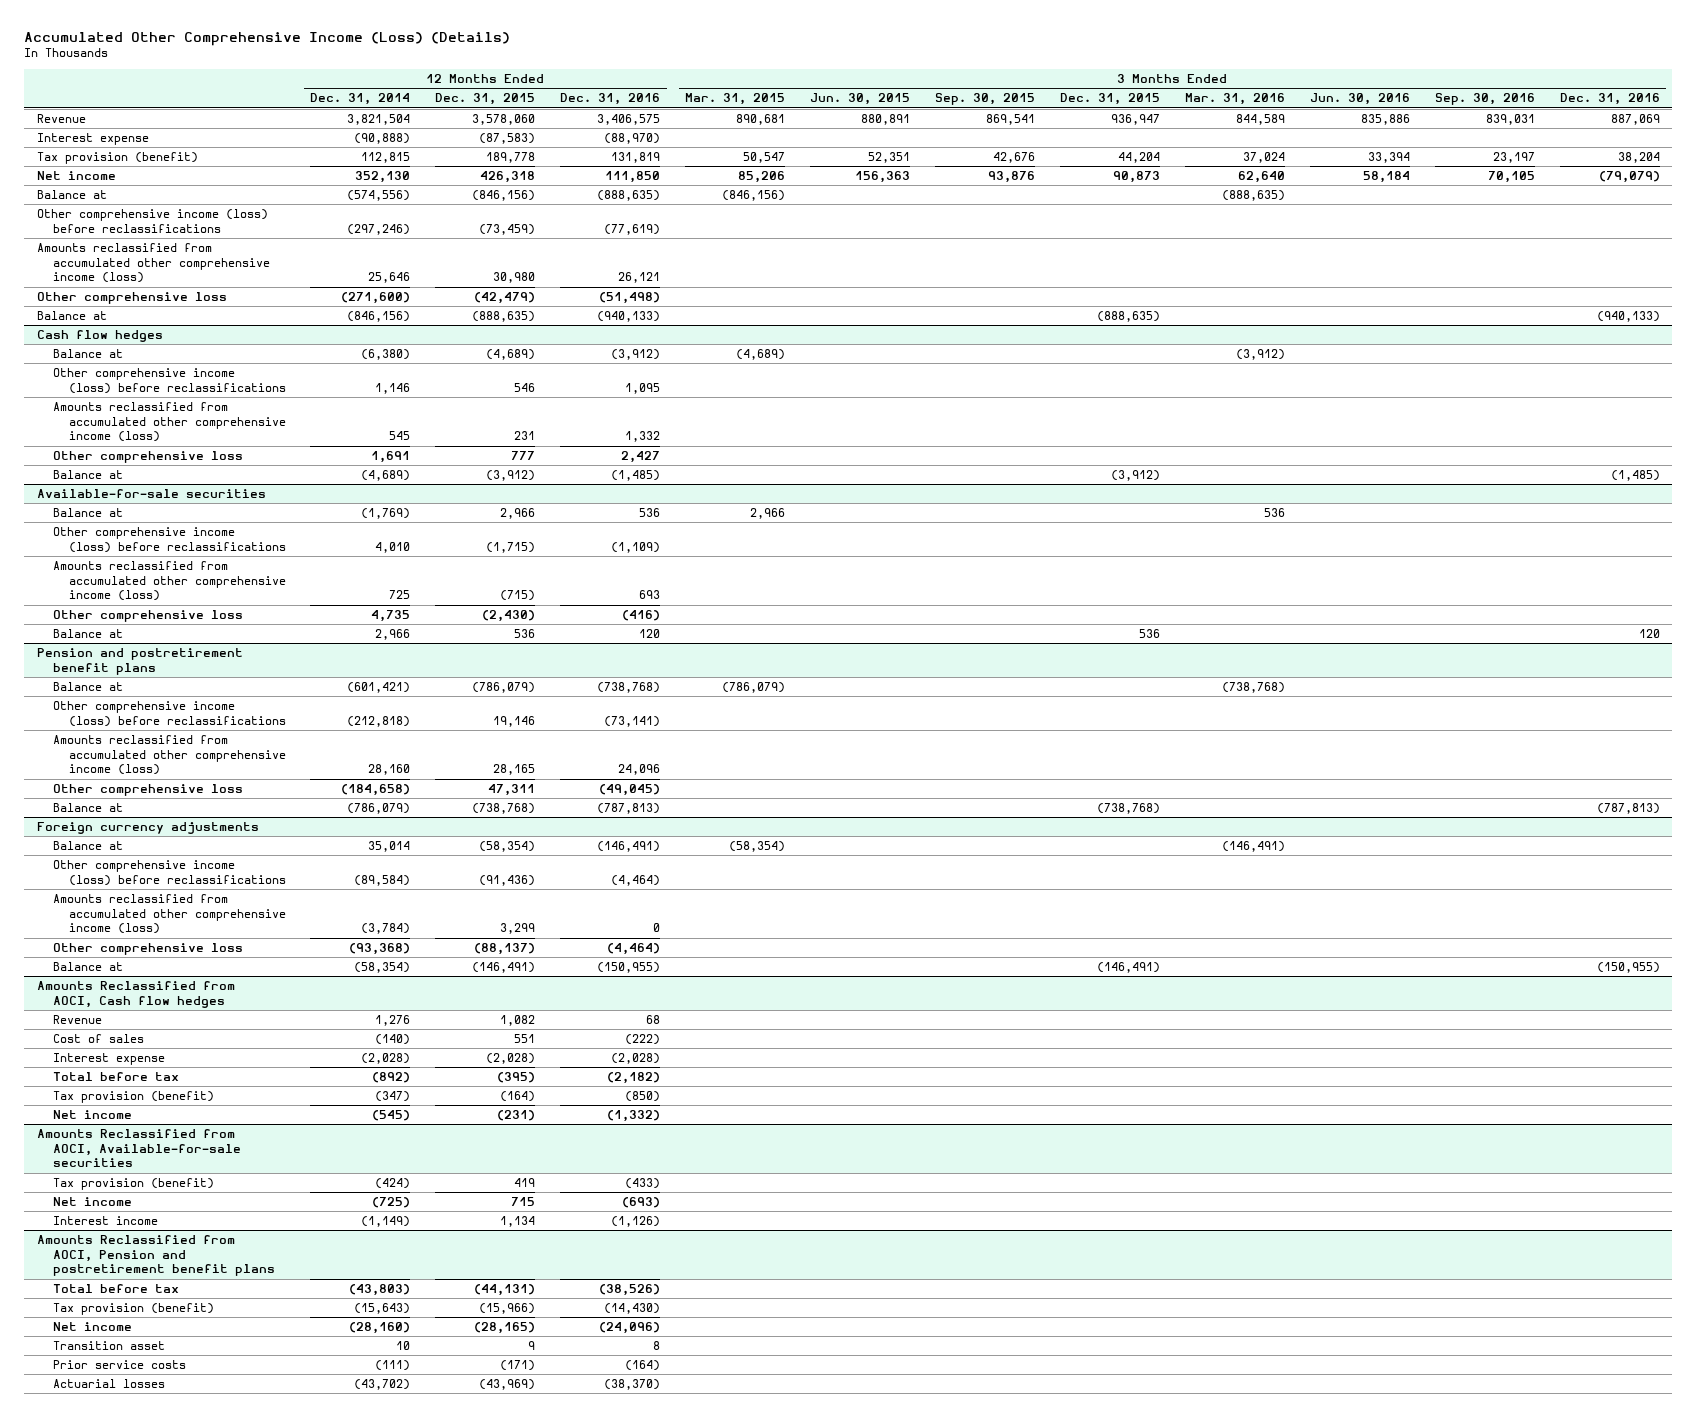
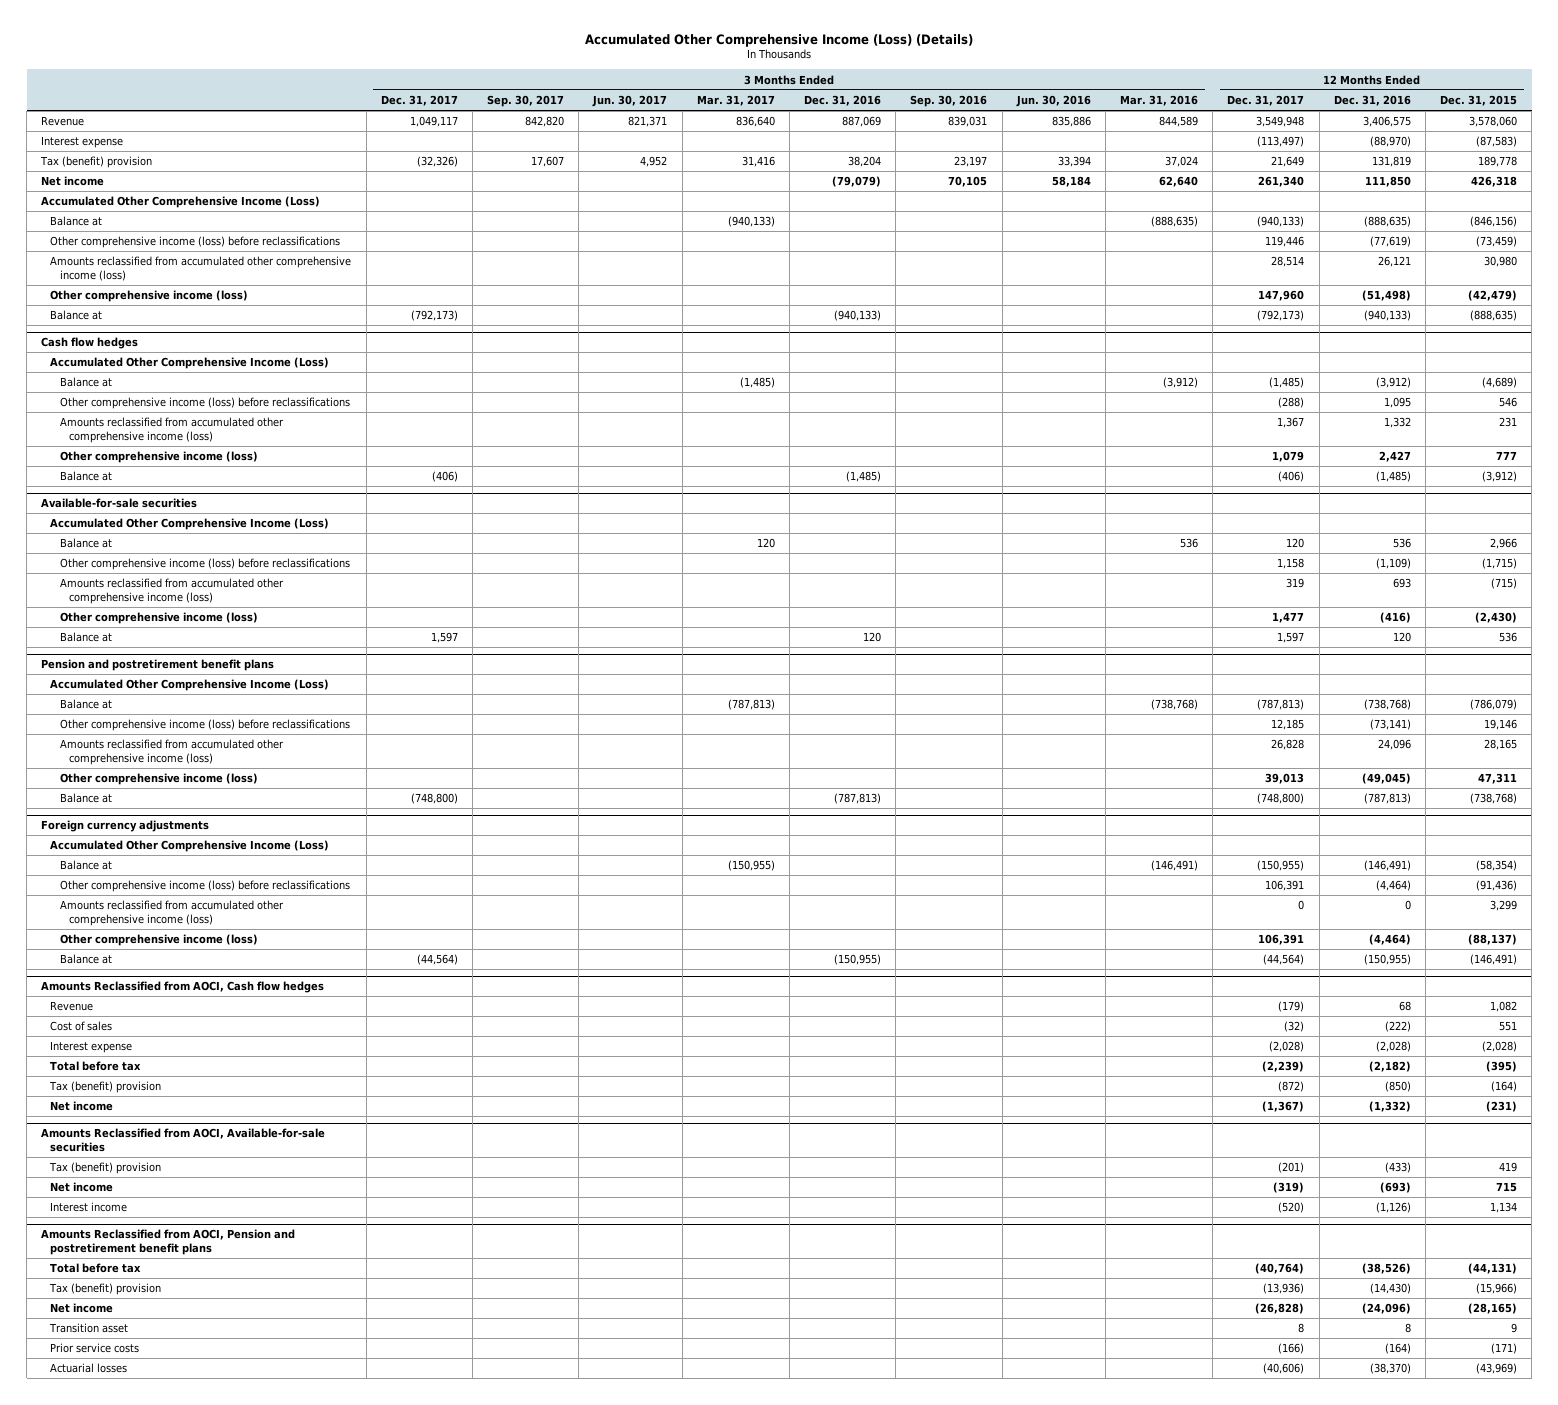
- | 12 Months Ended Dec. 31, 2014 | 12 Months Ended Dec. 31, 2015 | 12 Months Ended Dec. 31, 2016 | 3 Months Ended Mar. 31, 2015 | 3 Months Ended Jun. 30, 2015 | 3 Months Ended Sep. 30, 2015 | 3 Months Ended Dec. 31, 2015 | 3 Months Ended Mar. 31, 2016 | 3 Months Ended Jun. 30, 2016 | 3 Months Ended Sep. 30, 2016 | 3 Months Ended Dec. 31, 2016
+ | 3 Months Ended Dec. 31, 2017 | 3 Months Ended Sep. 30, 2017 | 3 Months Ended Jun. 30, 2017 | 3 Months Ended Mar. 31, 2017 | 3 Months Ended Dec. 31, 2016 | 3 Months Ended Sep. 30, 2016 | 3 Months Ended Jun. 30, 2016 | 3 Months Ended Mar. 31, 2016 | 12 Months Ended Dec. 31, 2017 | 12 Months Ended Dec. 31, 2016 | 12 Months Ended Dec. 31, 2015
- Tax provision (benefit) | 112,815 | 189,778 | 131,819 | 50,547 | 52,351 | 42,676 | 44,204 | 37,024 | 33,394 | 23,197 | 38,204
+ Tax (benefit) provision | (32,326) | 17,607 | 4,952 | 31,416 | 38,204 | 23,197 | 33,394 | 37,024 | 21,649 | 131,819 | 189,778
+ Accumulated Other Comprehensive Income (Loss)
- Other comprehensive loss | (271,600) | (42,479) | (51,498) | | | | | | | |
+ Other comprehensive income (loss) | | | | | | | | | 147,960 | (51,498) | (42,479)
@ Cash flow hedges
+ Accumulated Other Comprehensive Income (Loss)
- Other comprehensive loss | 1,691 | 777 | 2,427 | | | | | | | |
+ Other comprehensive income (loss) | | | | | | | | | 1,079 | 2,427 | 777
@ Available-for-sale securities
+ Accumulated Other Comprehensive Income (Loss)
- Other comprehensive loss | 4,735 | (2,430) | (416) | | | | | | | |
+ Other comprehensive income (loss) | | | | | | | | | 1,477 | (416) | (2,430)
@ Pension and postretirement benefit plans
+ Accumulated Other Comprehensive Income (Loss)
- Other comprehensive loss | (184,658) | 47,311 | (49,045) | | | | | | | |
+ Other comprehensive income (loss) | | | | | | | | | 39,013 | (49,045) | 47,311
@ Foreign currency adjustments
+ Accumulated Other Comprehensive Income (Loss)
- Other comprehensive loss | (93,368) | (88,137) | (4,464) | | | | | | | |
+ Other comprehensive income (loss) | | | | | | | | | 106,391 | (4,464) | (88,137)
@ Amounts Reclassified from AOCI, Cash flow hedges
- Tax provision (benefit) | (347) | (164) | (850) | | | | | | | |
+ Tax (benefit) provision | | | | | | | | | (872) | (850) | (164)
@ Amounts Reclassified from AOCI, Available-for-sale securities
- Tax provision (benefit) | (424) | 419 | (433) | | | | | | | |
+ Tax (benefit) provision | | | | | | | | | (201) | (433) | 419
@ Amounts Reclassified from AOCI, Pension and postretirement benefit plans
- Tax provision (benefit) | (15,643) | (15,966) | (14,430) | | | | | | | |
+ Tax (benefit) provision | | | | | | | | | (13,936) | (14,430) | (15,966)

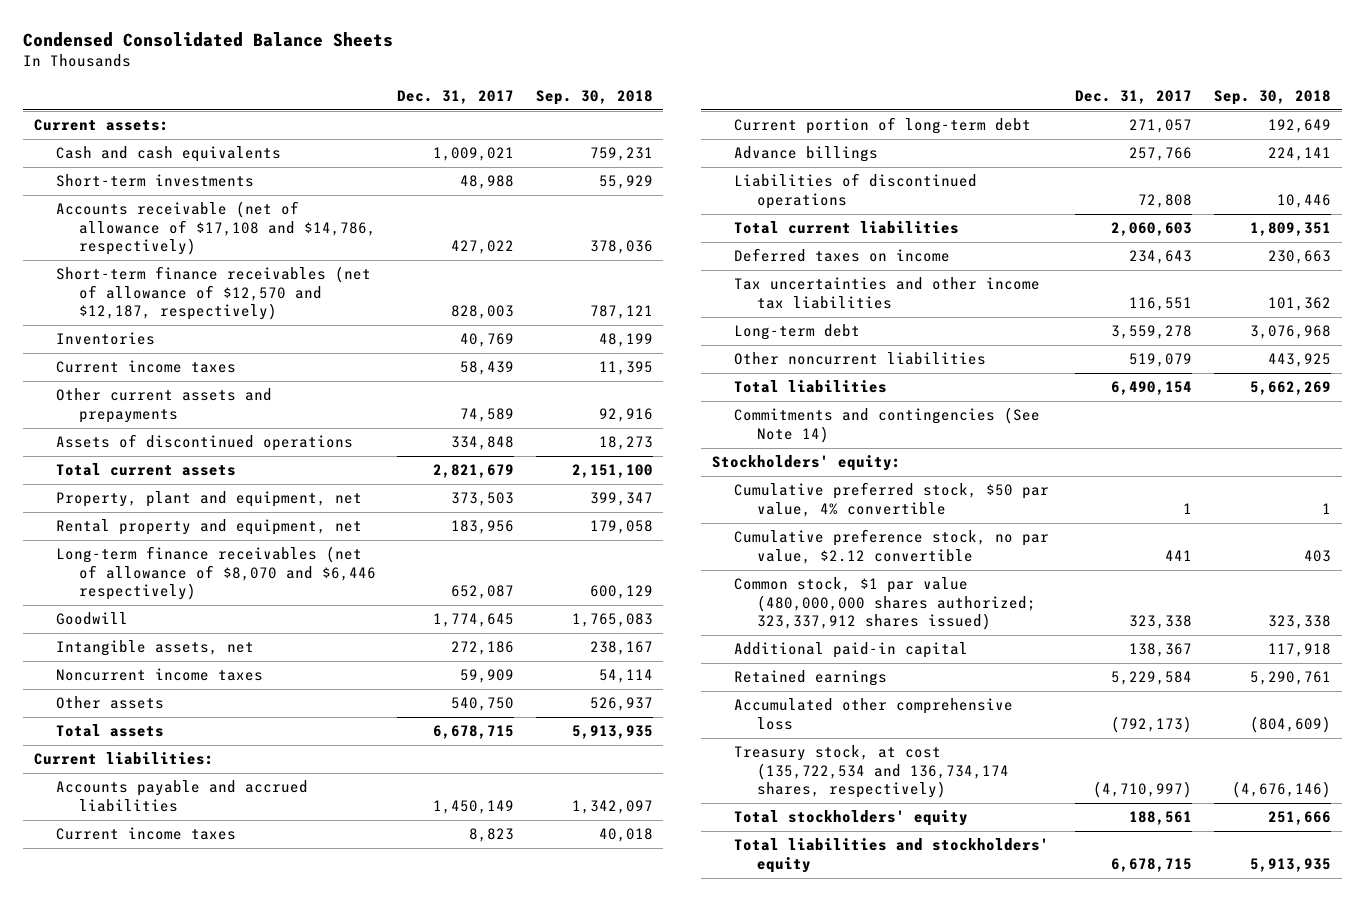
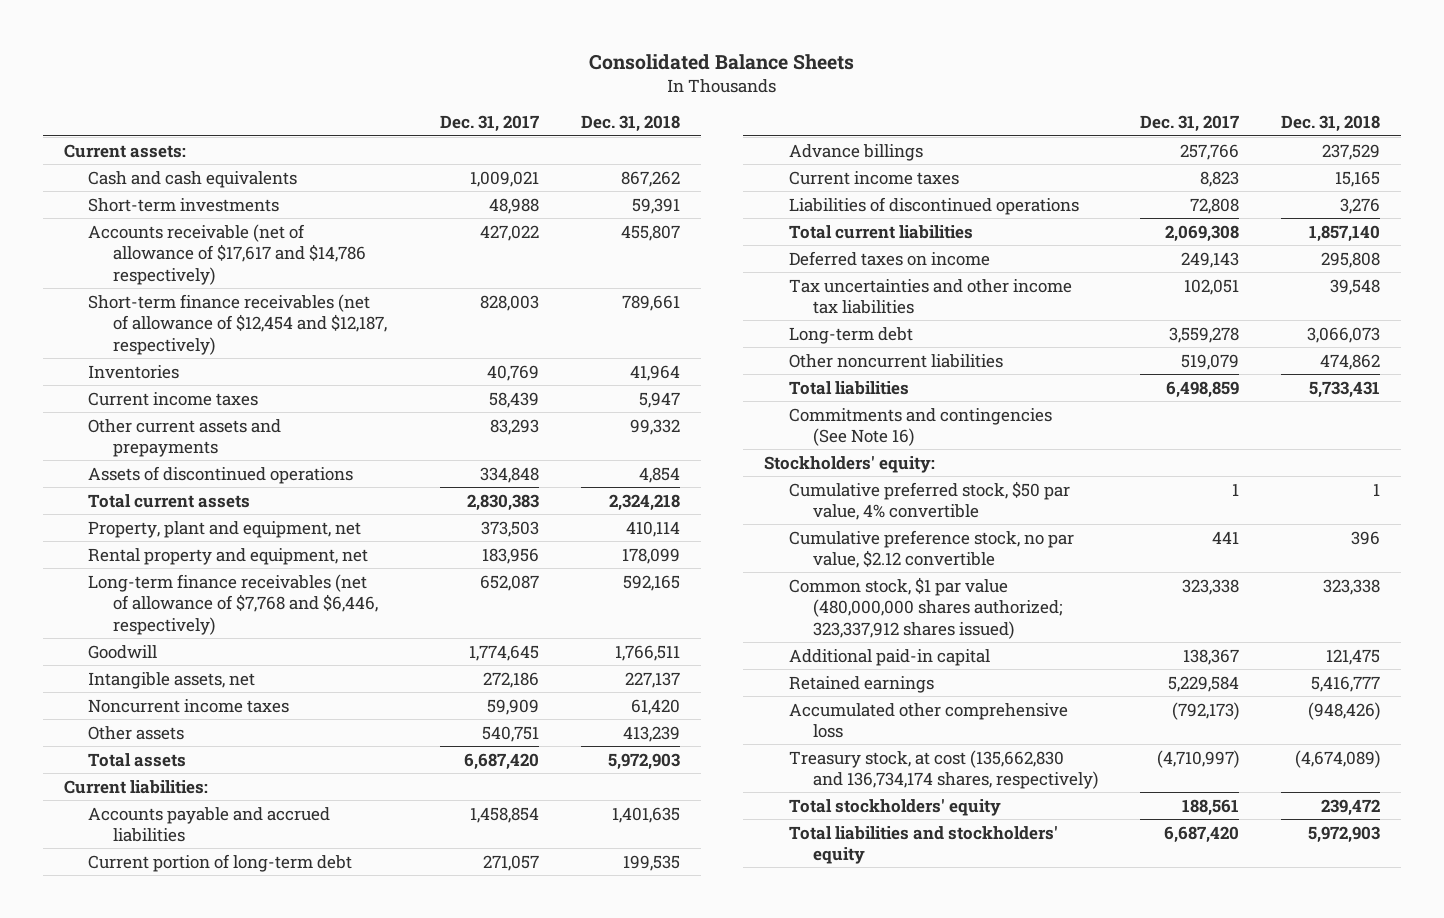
- Condensed Consolidated Balance Sheets
+ Consolidated Balance Sheets
- | Dec. 31, 2017 | Sep. 30, 2018
+ | Dec. 31, 2017 | Dec. 31, 2018
- Accounts receivable (net of allowance of $17,108 and $14,786, respectively) | 427,022 | 378,036
- Short-term finance receivables (net of allowance of $12,570 and $12,187, respectively) | 828,003 | 787,121
+ Accounts receivable (net of allowance of $17,617 and $14,786 respectively) | 427,022 | 455,807
+ Short-term finance receivables (net of allowance of $12,454 and $12,187, respectively) | 828,003 | 789,661
- Other current assets and prepayments | 74,589 | 92,916
+ Other current assets and prepayments | 83,293 | 99,332
- Total current assets | 2,821,679 | 2,151,100
+ Total current assets | 2,830,383 | 2,324,218
- Long-term finance receivables (net of allowance of $8,070 and $6,446 respectively) | 652,087 | 600,129
+ Long-term finance receivables (net of allowance of $7,768 and $6,446, respectively) | 652,087 | 592,165
- Other assets | 540,750 | 526,937
- Total assets | 6,678,715 | 5,913,935
+ Other assets | 540,751 | 413,239
+ Total assets | 6,687,420 | 5,972,903
- Accounts payable and accrued liabilities | 1,450,149 | 1,342,097
+ Accounts payable and accrued liabilities | 1,458,854 | 1,401,635
moved down: Current income taxes | 8,823 | 15,165
- Total current liabilities | 2,060,603 | 1,809,351
- Deferred taxes on income | 234,643 | 230,663
- Tax uncertainties and other income tax liabilities | 116,551 | 101,362
+ Total current liabilities | 2,069,308 | 1,857,140
+ Deferred taxes on income | 249,143 | 295,808
+ Tax uncertainties and other income tax liabilities | 102,051 | 39,548
- Total liabilities | 6,490,154 | 5,662,269
- Commitments and contingencies (See Note 14)
+ Total liabilities | 6,498,859 | 5,733,431
+ Commitments and contingencies (See Note 16)
- Treasury stock, at cost (135,722,534 and 136,734,174 shares, respectively) | (4,710,997) | (4,676,146)
+ Treasury stock, at cost (135,662,830 and 136,734,174 shares, respectively) | (4,710,997) | (4,674,089)
- Total liabilities and stockholders' equity | 6,678,715 | 5,913,935
+ Total liabilities and stockholders' equity | 6,687,420 | 5,972,903

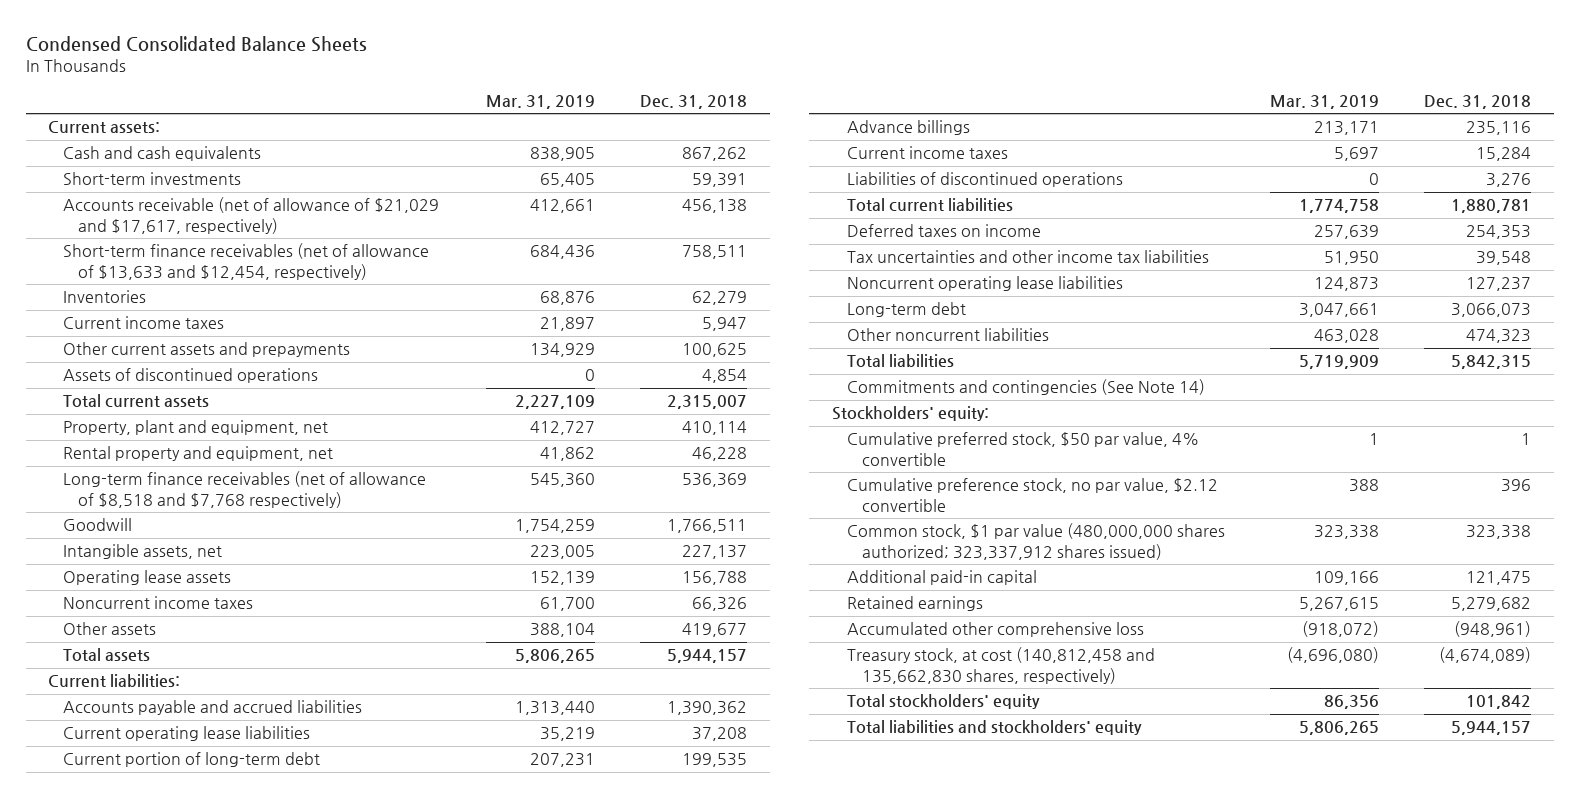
- Consolidated Balance Sheets
+ Condensed Consolidated Balance Sheets
- | Dec. 31, 2017 | Dec. 31, 2018
+ | Mar. 31, 2019 | Dec. 31, 2018
- Accounts receivable (net of allowance of $17,617 and $14,786 respectively) | 427,022 | 455,807
- Short-term finance receivables (net of allowance of $12,454 and $12,187, respectively) | 828,003 | 789,661
- Inventories | 40,769 | 41,964
+ Accounts receivable (net of allowance of $21,029 and $17,617, respectively) | 412,661 | 456,138
+ Short-term finance receivables (net of allowance of $13,633 and $12,454, respectively) | 684,436 | 758,511
+ Inventories | 68,876 | 62,279
- Other current assets and prepayments | 83,293 | 99,332
+ Other current assets and prepayments | 134,929 | 100,625
- Total current assets | 2,830,383 | 2,324,218
+ Total current assets | 2,227,109 | 2,315,007
- Rental property and equipment, net | 183,956 | 178,099
- Long-term finance receivables (net of allowance of $7,768 and $6,446, respectively) | 652,087 | 592,165
+ Rental property and equipment, net | 41,862 | 46,228
+ Long-term finance receivables (net of allowance of $8,518 and $7,768 respectively) | 545,360 | 536,369
- Noncurrent income taxes | 59,909 | 61,420
- Other assets | 540,751 | 413,239
- Total assets | 6,687,420 | 5,972,903
+ Operating lease assets | 152,139 | 156,788
+ Noncurrent income taxes | 61,700 | 66,326
+ Other assets | 388,104 | 419,677
+ Total assets | 5,806,265 | 5,944,157
- Accounts payable and accrued liabilities | 1,458,854 | 1,401,635
+ Accounts payable and accrued liabilities | 1,313,440 | 1,390,362
+ Current operating lease liabilities | 35,219 | 37,208
- Advance billings | 257,766 | 237,529
- Current income taxes | 8,823 | 15,165
+ Advance billings | 213,171 | 235,116
+ Current income taxes | 5,697 | 15,284
- Total current liabilities | 2,069,308 | 1,857,140
- Deferred taxes on income | 249,143 | 295,808
+ Total current liabilities | 1,774,758 | 1,880,781
+ Deferred taxes on income | 257,639 | 254,353
+ Noncurrent operating lease liabilities | 124,873 | 127,237
- Other noncurrent liabilities | 519,079 | 474,862
- Total liabilities | 6,498,859 | 5,733,431
- Commitments and contingencies (See Note 16)
+ Other noncurrent liabilities | 463,028 | 474,323
+ Total liabilities | 5,719,909 | 5,842,315
+ Commitments and contingencies (See Note 14)
- Retained earnings | 5,229,584 | 5,416,777
- Accumulated other comprehensive loss | (792,173) | (948,426)
- Treasury stock, at cost (135,662,830 and 136,734,174 shares, respectively) | (4,710,997) | (4,674,089)
- Total stockholders' equity | 188,561 | 239,472
- Total liabilities and stockholders' equity | 6,687,420 | 5,972,903
+ Retained earnings | 5,267,615 | 5,279,682
+ Accumulated other comprehensive loss | (918,072) | (948,961)
+ Treasury stock, at cost (140,812,458 and 135,662,830 shares, respectively) | (4,696,080) | (4,674,089)
+ Total stockholders' equity | 86,356 | 101,842
+ Total liabilities and stockholders' equity | 5,806,265 | 5,944,157

